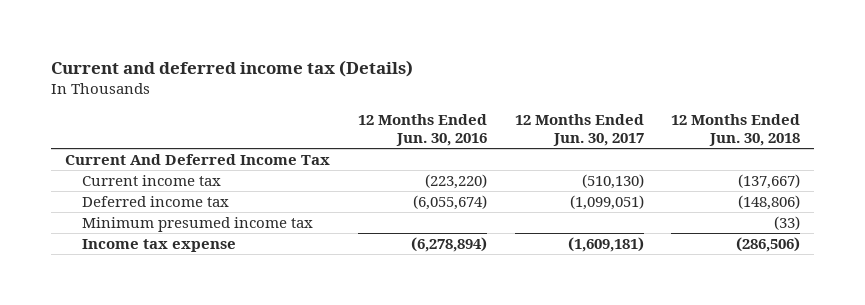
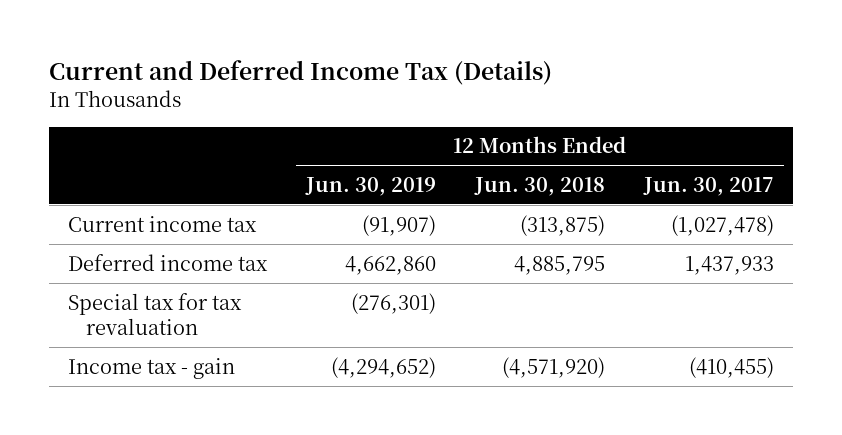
- Current and deferred income tax (Details)
+ Current and Deferred Income Tax (Details)
- | 12 Months Ended Jun. 30, 2016 | 12 Months Ended Jun. 30, 2017 | 12 Months Ended Jun. 30, 2018
+ | 12 Months Ended Jun. 30, 2019 | 12 Months Ended Jun. 30, 2018 | 12 Months Ended Jun. 30, 2017
- Current And Deferred Income Tax
- Current income tax | (223,220) | (510,130) | (137,667)
- Deferred income tax | (6,055,674) | (1,099,051) | (148,806)
- Minimum presumed income tax | | | (33)
- Income tax expense | (6,278,894) | (1,609,181) | (286,506)
+ Current income tax | (91,907) | (313,875) | (1,027,478)
+ Deferred income tax | 4,662,860 | 4,885,795 | 1,437,933
+ Special tax for tax revaluation | (276,301) | |
+ Income tax - gain | (4,294,652) | (4,571,920) | (410,455)

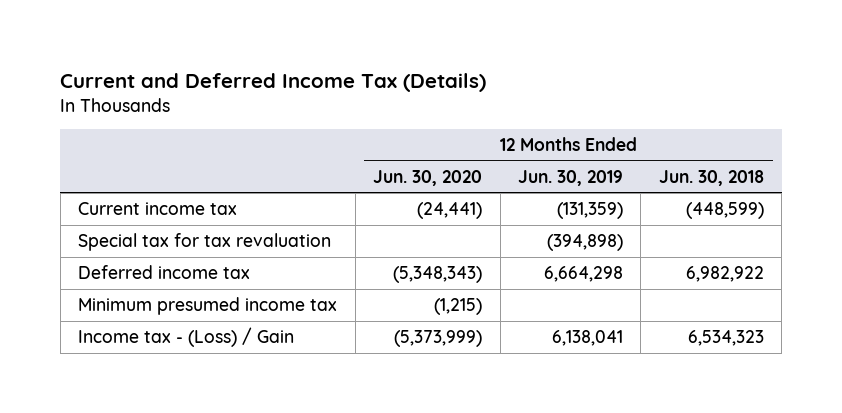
- | 12 Months Ended Jun. 30, 2019 | 12 Months Ended Jun. 30, 2018 | 12 Months Ended Jun. 30, 2017
+ | 12 Months Ended Jun. 30, 2020 | 12 Months Ended Jun. 30, 2019 | 12 Months Ended Jun. 30, 2018
- Current income tax | (91,907) | (313,875) | (1,027,478)
- Deferred income tax | 4,662,860 | 4,885,795 | 1,437,933
- Special tax for tax revaluation | (276,301) | |
- Income tax - gain | (4,294,652) | (4,571,920) | (410,455)
+ Current income tax | (24,441) | (131,359) | (448,599)
+ Special tax for tax revaluation | | (394,898) |
+ Deferred income tax | (5,348,343) | 6,664,298 | 6,982,922
+ Minimum presumed income tax | (1,215) | |
+ Income tax - (Loss) / Gain | (5,373,999) | 6,138,041 | 6,534,323

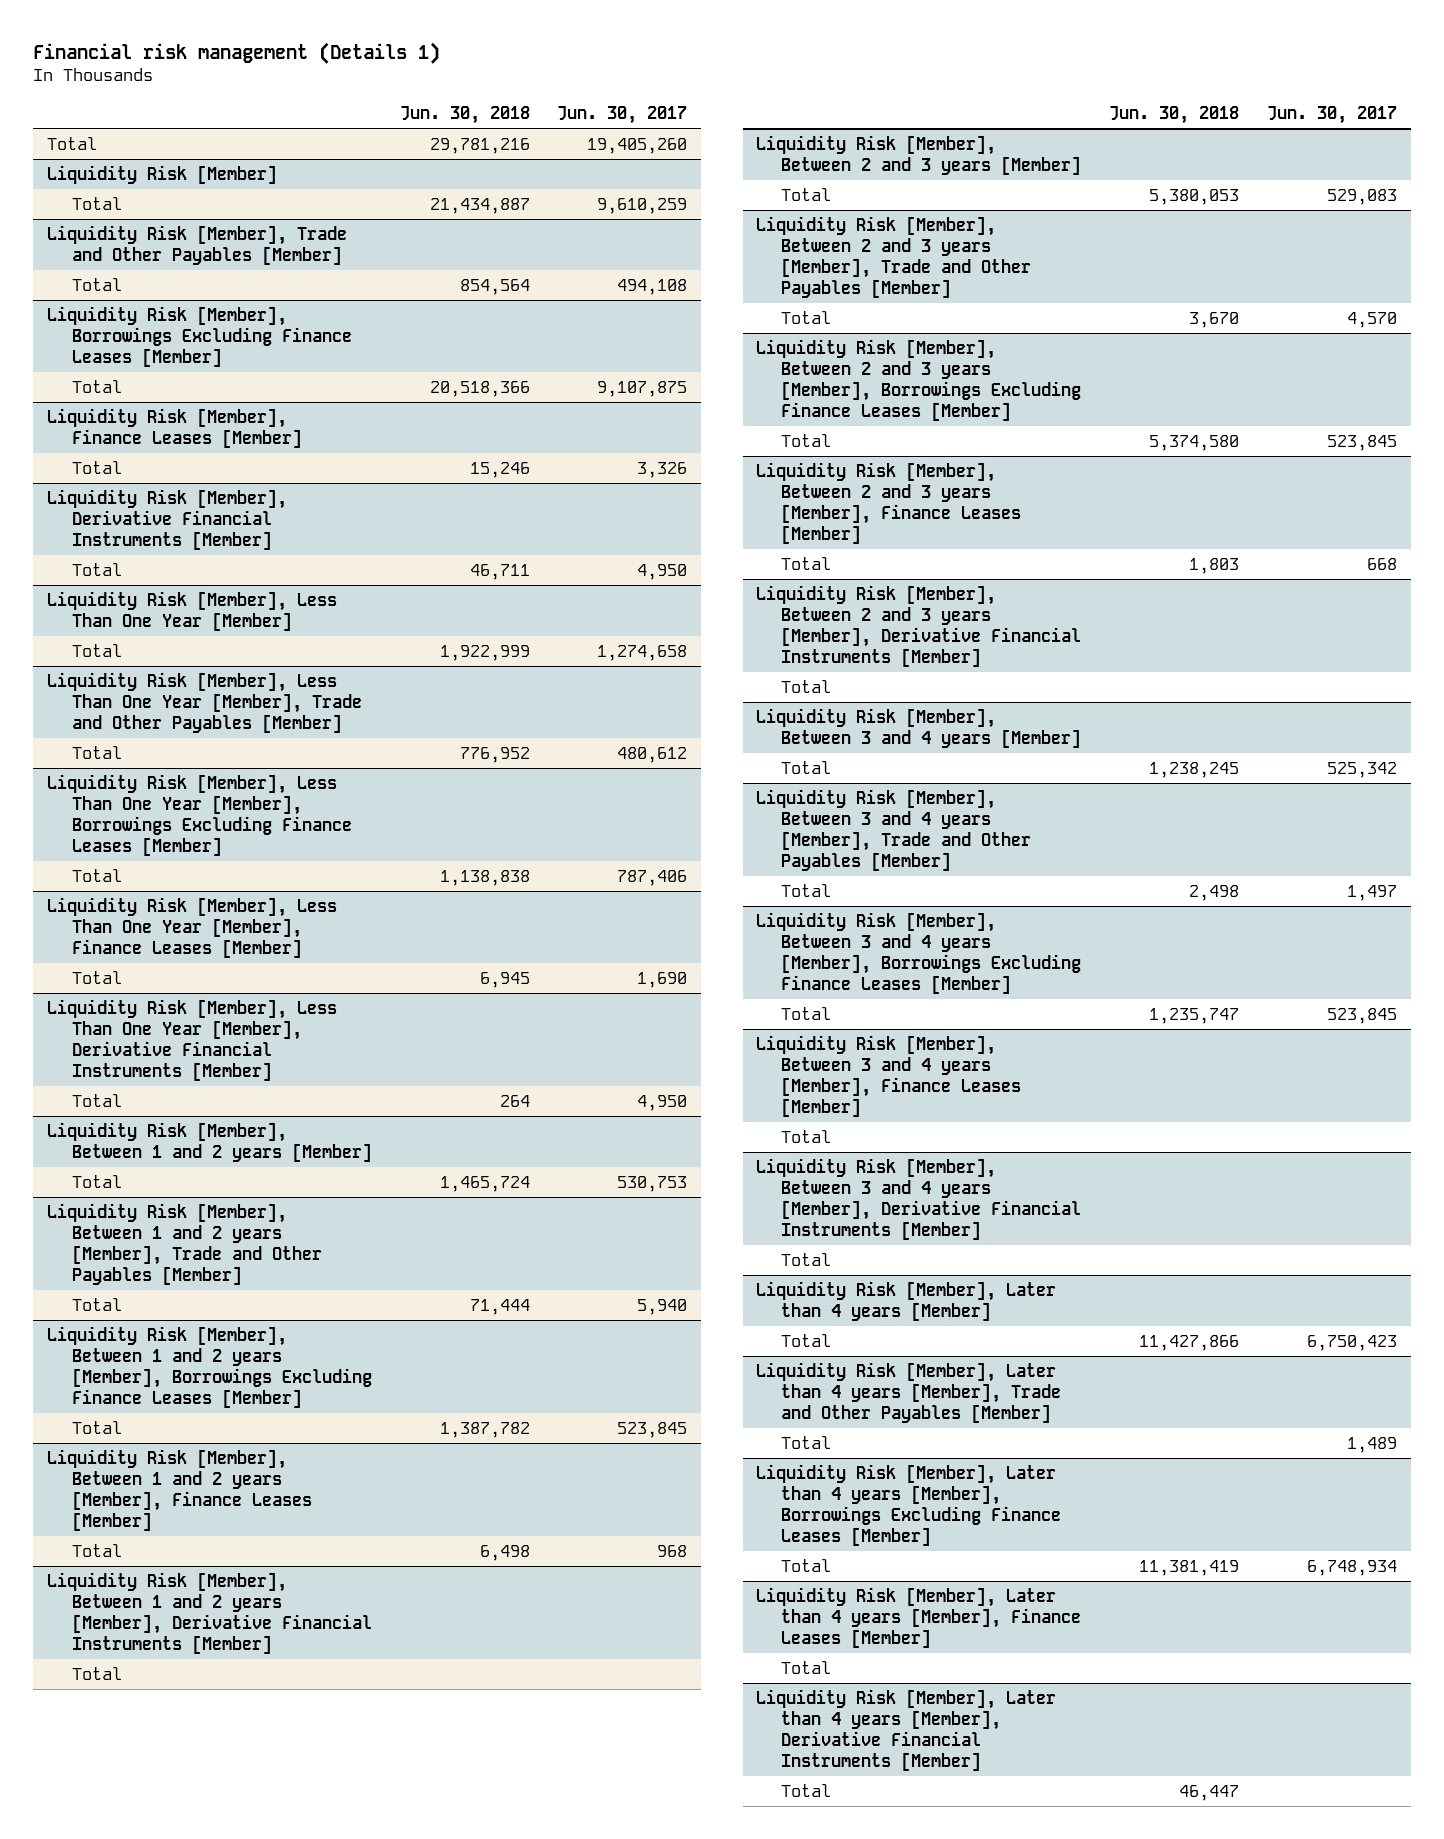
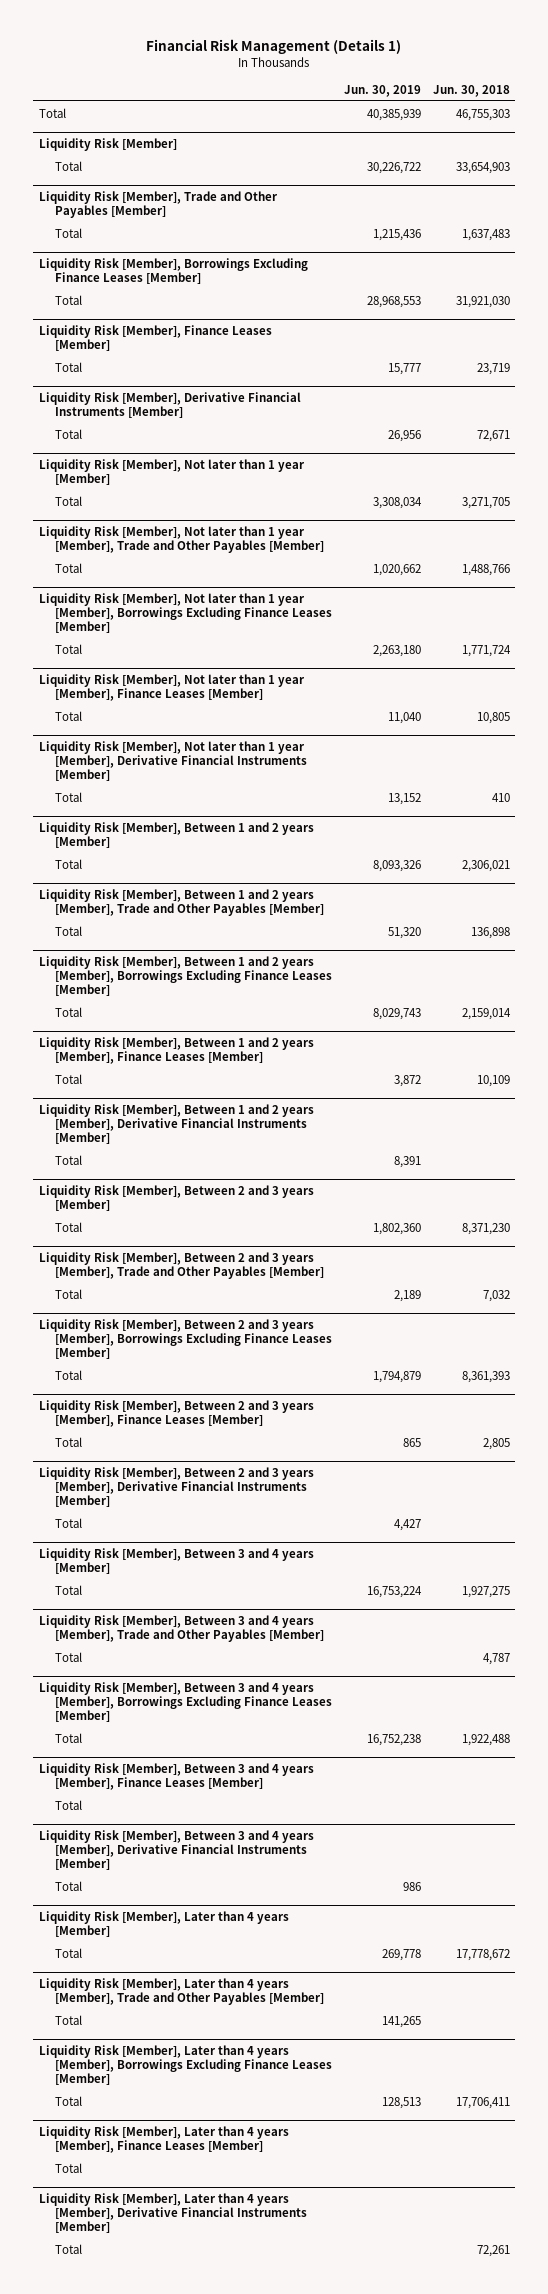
- Financial risk management (Details 1)
+ Financial Risk Management (Details 1)
- | Jun. 30, 2018 | Jun. 30, 2017
+ | Jun. 30, 2019 | Jun. 30, 2018
- Total | 29,781,216 | 19,405,260
+ Total | 40,385,939 | 46,755,303
@ Liquidity Risk [Member]
- Total | 21,434,887 | 9,610,259
+ Total | 30,226,722 | 33,654,903
@ Liquidity Risk [Member], Trade and Other Payables [Member]
- Total | 854,564 | 494,108
+ Total | 1,215,436 | 1,637,483
@ Liquidity Risk [Member], Borrowings Excluding Finance Leases [Member]
- Total | 20,518,366 | 9,107,875
+ Total | 28,968,553 | 31,921,030
@ Liquidity Risk [Member], Finance Leases [Member]
- Total | 15,246 | 3,326
+ Total | 15,777 | 23,719
@ Liquidity Risk [Member], Derivative Financial Instruments [Member]
- Total | 46,711 | 4,950
- Liquidity Risk [Member], Less Than One Year [Member]
- Total | 1,922,999 | 1,274,658
- Liquidity Risk [Member], Less Than One Year [Member], Trade and Other Payables [Member]
- Total | 776,952 | 480,612
- Liquidity Risk [Member], Less Than One Year [Member], Borrowings Excluding Finance Leases [Member]
- Total | 1,138,838 | 787,406
- Liquidity Risk [Member], Less Than One Year [Member], Finance Leases [Member]
- Total | 6,945 | 1,690
- Liquidity Risk [Member], Less Than One Year [Member], Derivative Financial Instruments [Member]
- Total | 264 | 4,950
@ Liquidity Risk [Member], Derivative Financial Instruments [Member]
+ Total | 26,956 | 72,671
+ Liquidity Risk [Member], Not later than 1 year [Member]
+ Total | 3,308,034 | 3,271,705
+ Liquidity Risk [Member], Not later than 1 year [Member], Trade and Other Payables [Member]
+ Total | 1,020,662 | 1,488,766
+ Liquidity Risk [Member], Not later than 1 year [Member], Borrowings Excluding Finance Leases [Member]
+ Total | 2,263,180 | 1,771,724
+ Liquidity Risk [Member], Not later than 1 year [Member], Finance Leases [Member]
+ Total | 11,040 | 10,805
+ Liquidity Risk [Member], Not later than 1 year [Member], Derivative Financial Instruments [Member]
+ Total | 13,152 | 410
@ Liquidity Risk [Member], Between 1 and 2 years [Member]
- Total | 1,465,724 | 530,753
+ Total | 8,093,326 | 2,306,021
@ Liquidity Risk [Member], Between 1 and 2 years [Member], Trade and Other Payables [Member]
- Total | 71,444 | 5,940
+ Total | 51,320 | 136,898
@ Liquidity Risk [Member], Between 1 and 2 years [Member], Borrowings Excluding Finance Leases [Member]
- Total | 1,387,782 | 523,845
+ Total | 8,029,743 | 2,159,014
@ Liquidity Risk [Member], Between 1 and 2 years [Member], Finance Leases [Member]
- Total | 6,498 | 968
+ Total | 3,872 | 10,109
@ Liquidity Risk [Member], Between 2 and 3 years [Member]
- Total | 5,380,053 | 529,083
+ Total | 1,802,360 | 8,371,230
@ Liquidity Risk [Member], Between 2 and 3 years [Member], Trade and Other Payables [Member]
- Total | 3,670 | 4,570
+ Total | 2,189 | 7,032
@ Liquidity Risk [Member], Between 2 and 3 years [Member], Borrowings Excluding Finance Leases [Member]
- Total | 5,374,580 | 523,845
+ Total | 1,794,879 | 8,361,393
@ Liquidity Risk [Member], Between 2 and 3 years [Member], Finance Leases [Member]
- Total | 1,803 | 668
+ Total | 865 | 2,805
@ Liquidity Risk [Member], Between 3 and 4 years [Member]
- Total | 1,238,245 | 525,342
+ Total | 16,753,224 | 1,927,275
@ Liquidity Risk [Member], Between 3 and 4 years [Member], Trade and Other Payables [Member]
- Total | 2,498 | 1,497
+ Total | | 4,787
@ Liquidity Risk [Member], Between 3 and 4 years [Member], Borrowings Excluding Finance Leases [Member]
- Total | 1,235,747 | 523,845
+ Total | 16,752,238 | 1,922,488
@ Liquidity Risk [Member], Later than 4 years [Member]
- Total | 11,427,866 | 6,750,423
+ Total | 269,778 | 17,778,672
@ Liquidity Risk [Member], Later than 4 years [Member], Borrowings Excluding Finance Leases [Member]
- Total | 11,381,419 | 6,748,934
+ Total | 128,513 | 17,706,411
@ Liquidity Risk [Member], Later than 4 years [Member], Derivative Financial Instruments [Member]
- Total | 46,447 |
+ Total | | 72,261

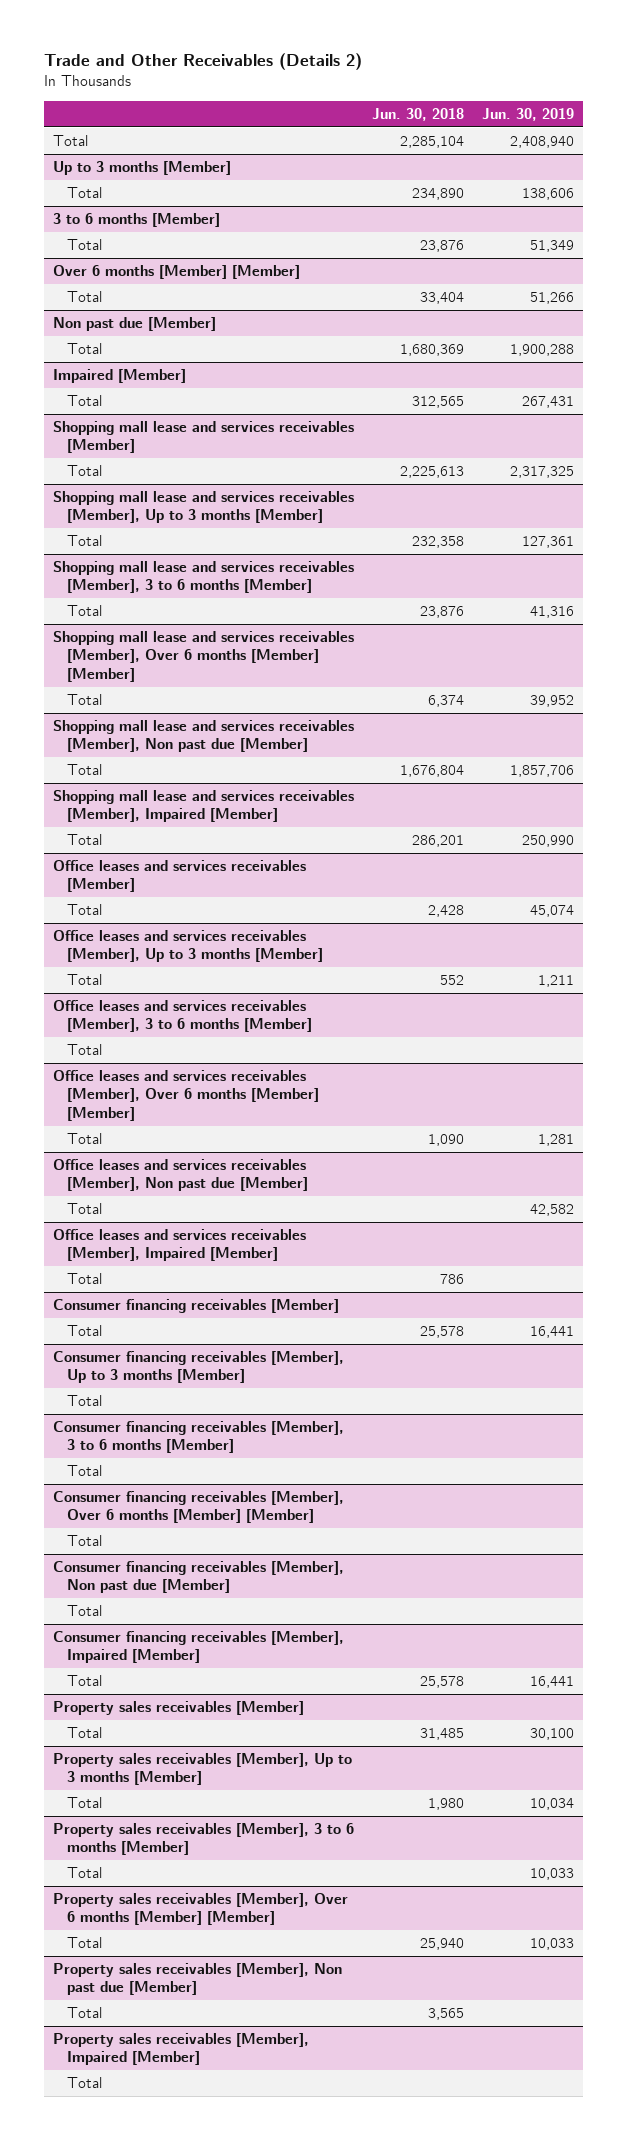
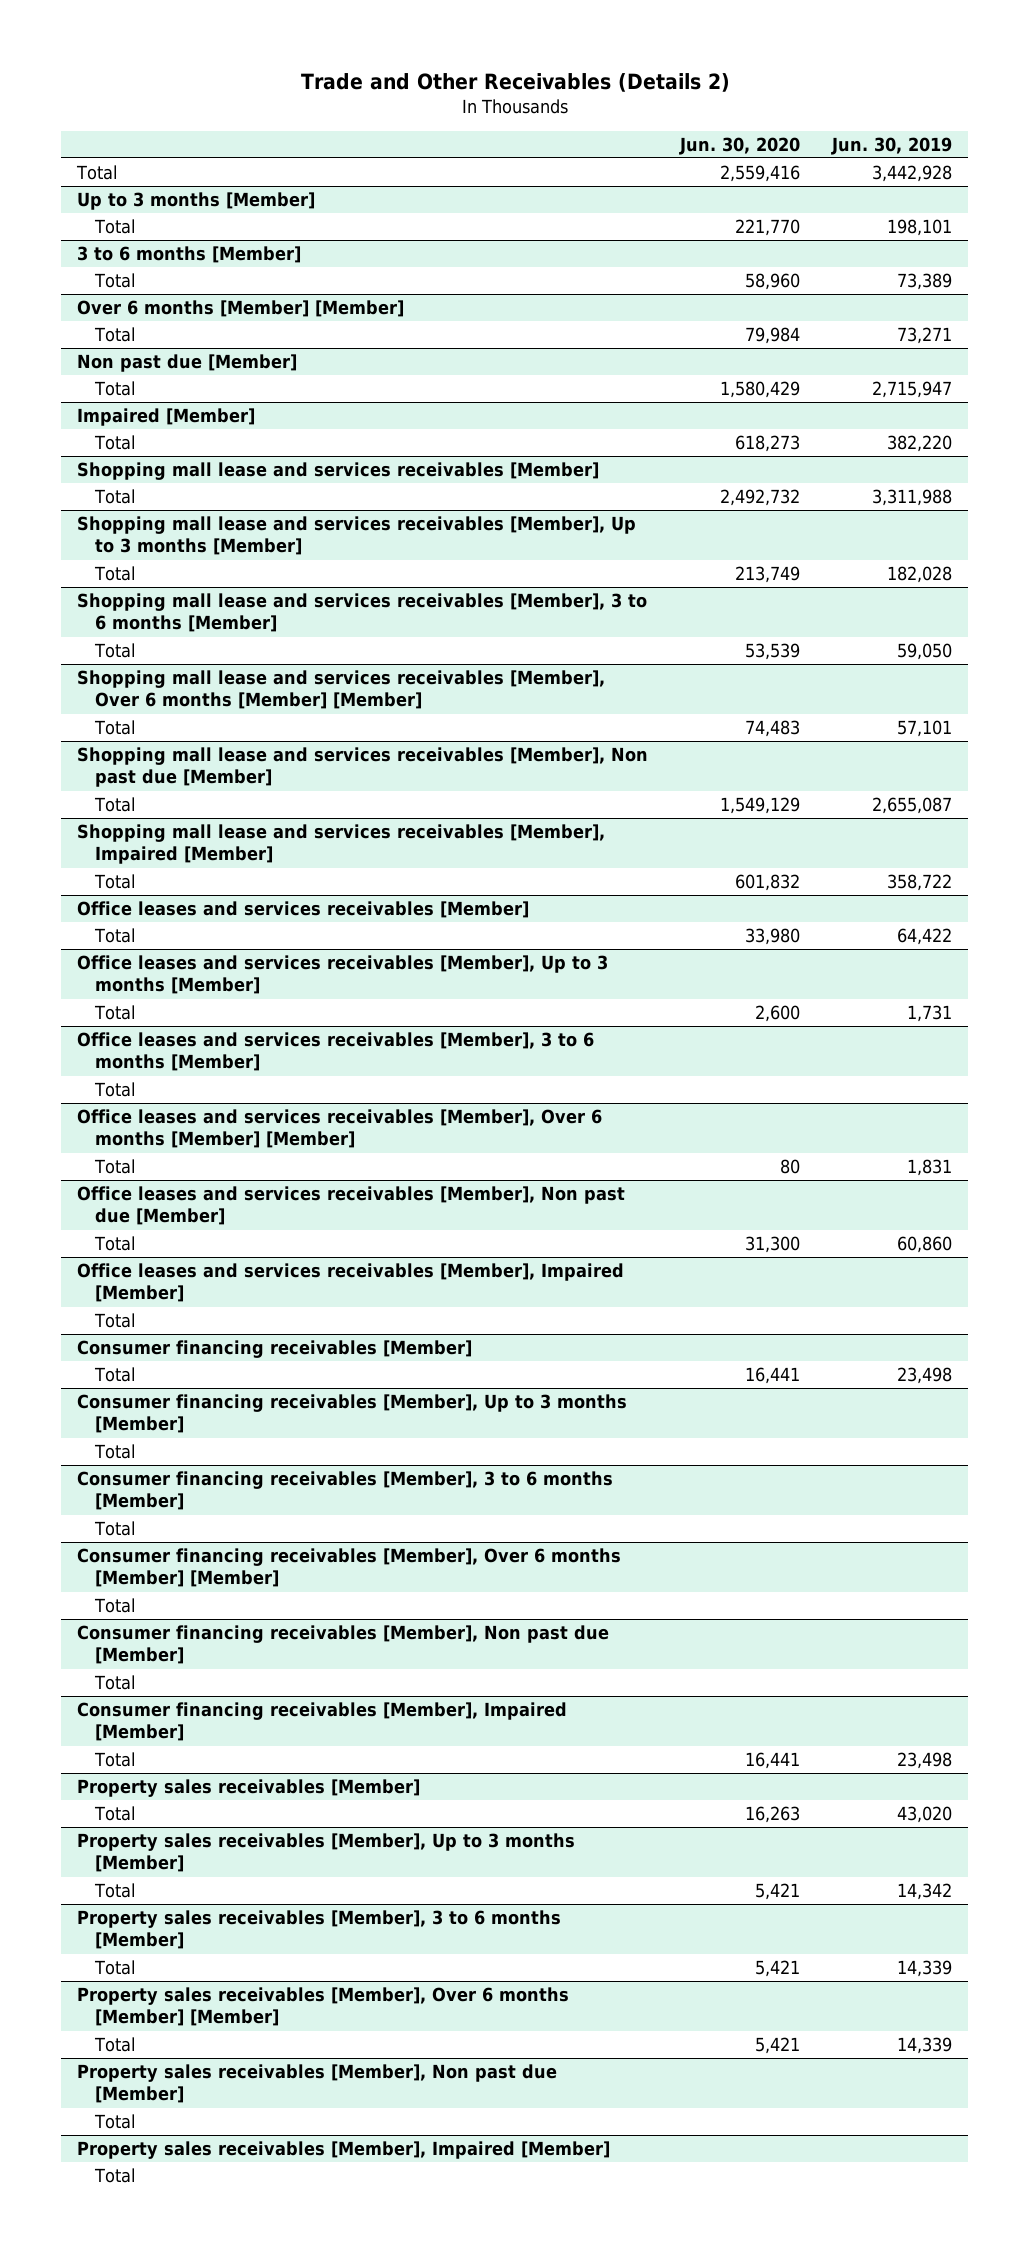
- | Jun. 30, 2018 | Jun. 30, 2019
+ | Jun. 30, 2020 | Jun. 30, 2019
- Total | 2,285,104 | 2,408,940
+ Total | 2,559,416 | 3,442,928
@ Up to 3 months [Member]
- Total | 234,890 | 138,606
+ Total | 221,770 | 198,101
@ 3 to 6 months [Member]
- Total | 23,876 | 51,349
+ Total | 58,960 | 73,389
@ Over 6 months [Member] [Member]
- Total | 33,404 | 51,266
+ Total | 79,984 | 73,271
@ Non past due [Member]
- Total | 1,680,369 | 1,900,288
+ Total | 1,580,429 | 2,715,947
@ Impaired [Member]
- Total | 312,565 | 267,431
+ Total | 618,273 | 382,220
@ Shopping mall lease and services receivables [Member]
- Total | 2,225,613 | 2,317,325
+ Total | 2,492,732 | 3,311,988
@ Shopping mall lease and services receivables [Member], Up to 3 months [Member]
- Total | 232,358 | 127,361
+ Total | 213,749 | 182,028
@ Shopping mall lease and services receivables [Member], 3 to 6 months [Member]
- Total | 23,876 | 41,316
+ Total | 53,539 | 59,050
@ Shopping mall lease and services receivables [Member], Over 6 months [Member] [Member]
- Total | 6,374 | 39,952
+ Total | 74,483 | 57,101
@ Shopping mall lease and services receivables [Member], Non past due [Member]
- Total | 1,676,804 | 1,857,706
+ Total | 1,549,129 | 2,655,087
@ Shopping mall lease and services receivables [Member], Impaired [Member]
- Total | 286,201 | 250,990
+ Total | 601,832 | 358,722
@ Office leases and services receivables [Member]
- Total | 2,428 | 45,074
+ Total | 33,980 | 64,422
@ Office leases and services receivables [Member], Up to 3 months [Member]
- Total | 552 | 1,211
+ Total | 2,600 | 1,731
@ Office leases and services receivables [Member], Over 6 months [Member] [Member]
- Total | 1,090 | 1,281
+ Total | 80 | 1,831
@ Office leases and services receivables [Member], Non past due [Member]
- Total | | 42,582
+ Total | 31,300 | 60,860
@ Consumer financing receivables [Member]
- Total | 25,578 | 16,441
+ Total | 16,441 | 23,498
@ Consumer financing receivables [Member], Impaired [Member]
- Total | 25,578 | 16,441
+ Total | 16,441 | 23,498
@ Property sales receivables [Member]
- Total | 31,485 | 30,100
+ Total | 16,263 | 43,020
@ Property sales receivables [Member], Up to 3 months [Member]
- Total | 1,980 | 10,034
+ Total | 5,421 | 14,342
@ Property sales receivables [Member], 3 to 6 months [Member]
- Total | | 10,033
+ Total | 5,421 | 14,339
@ Property sales receivables [Member], Over 6 months [Member] [Member]
- Total | 25,940 | 10,033
+ Total | 5,421 | 14,339

